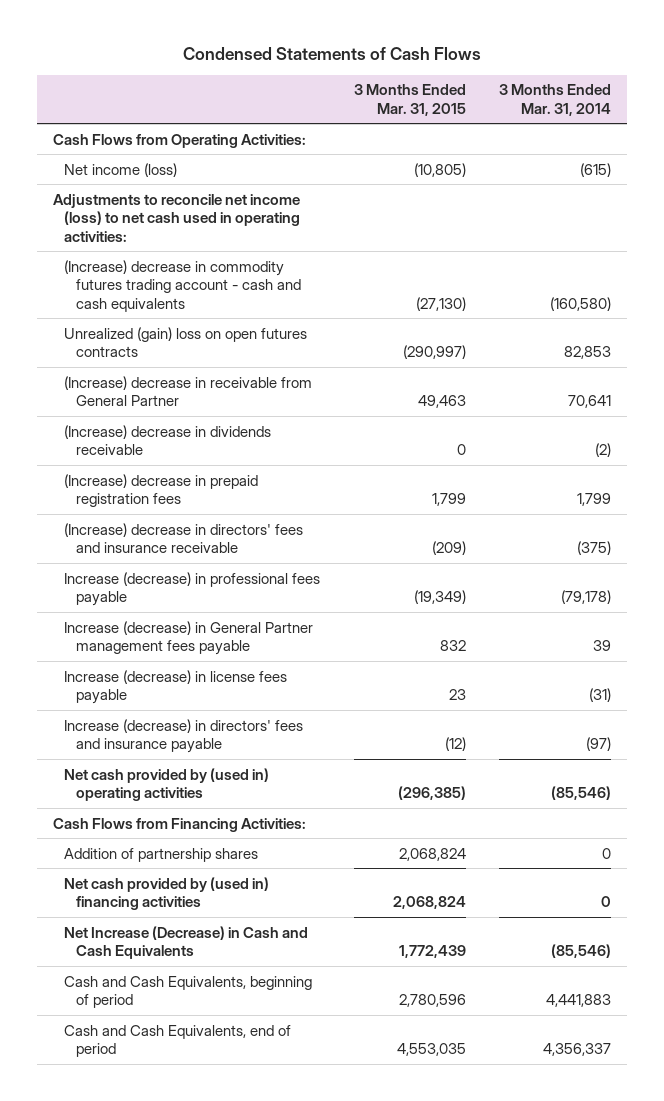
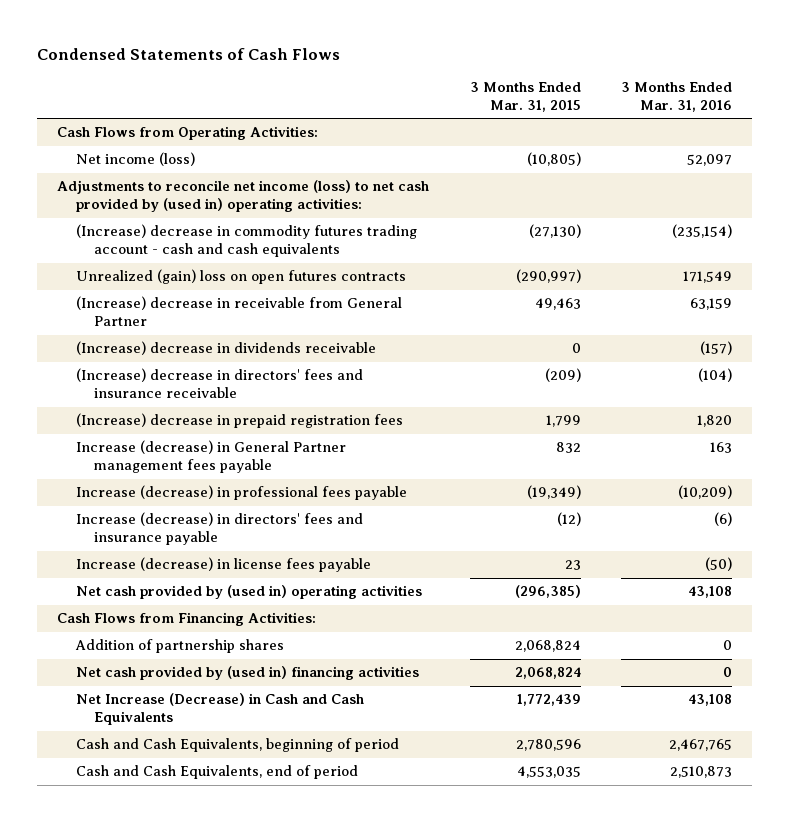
- | 3 Months Ended Mar. 31, 2015 | 3 Months Ended Mar. 31, 2014
+ | 3 Months Ended Mar. 31, 2015 | 3 Months Ended Mar. 31, 2016
- Adjustments to reconcile net income (loss) to net cash used in operating activities:
+ Adjustments to reconcile net income (loss) to net cash provided by (used in) operating activities:
moved down: (Increase) decrease in prepaid registration fees | 1,799 | 1,820
moved down: Increase (decrease) in professional fees payable | (19,349) | (10,209)
moved down: Increase (decrease) in license fees payable | 23 | (50)

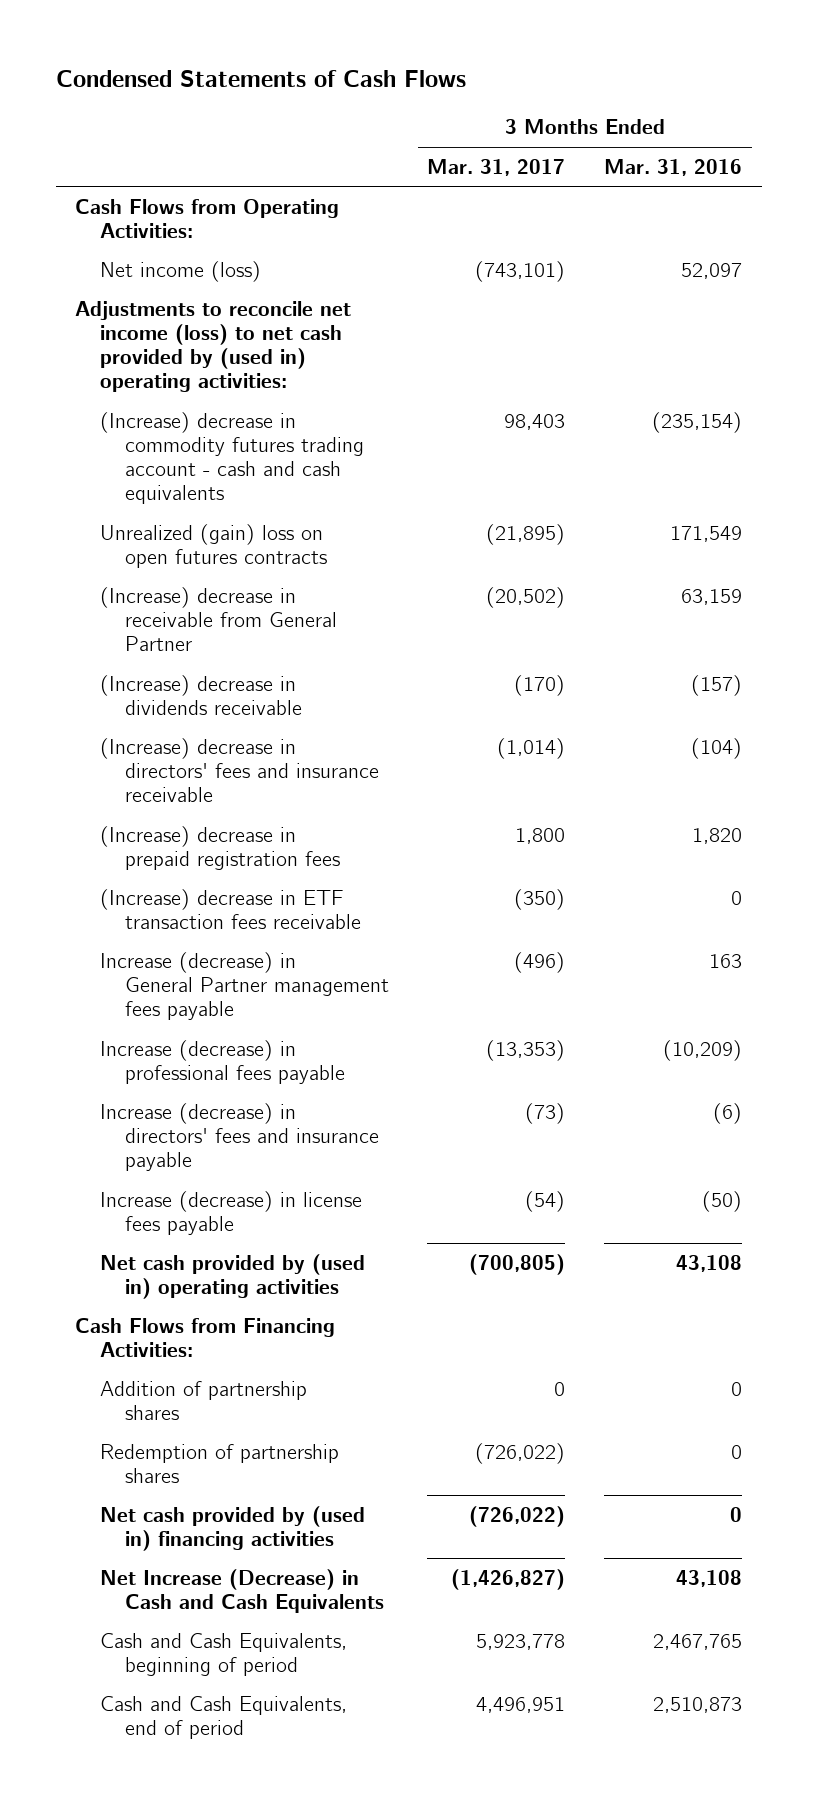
- | 3 Months Ended Mar. 31, 2015 | 3 Months Ended Mar. 31, 2016
+ | 3 Months Ended Mar. 31, 2017 | 3 Months Ended Mar. 31, 2016
+ (Increase) decrease in ETF transaction fees receivable | (350) | 0
+ Redemption of partnership shares | (726,022) | 0

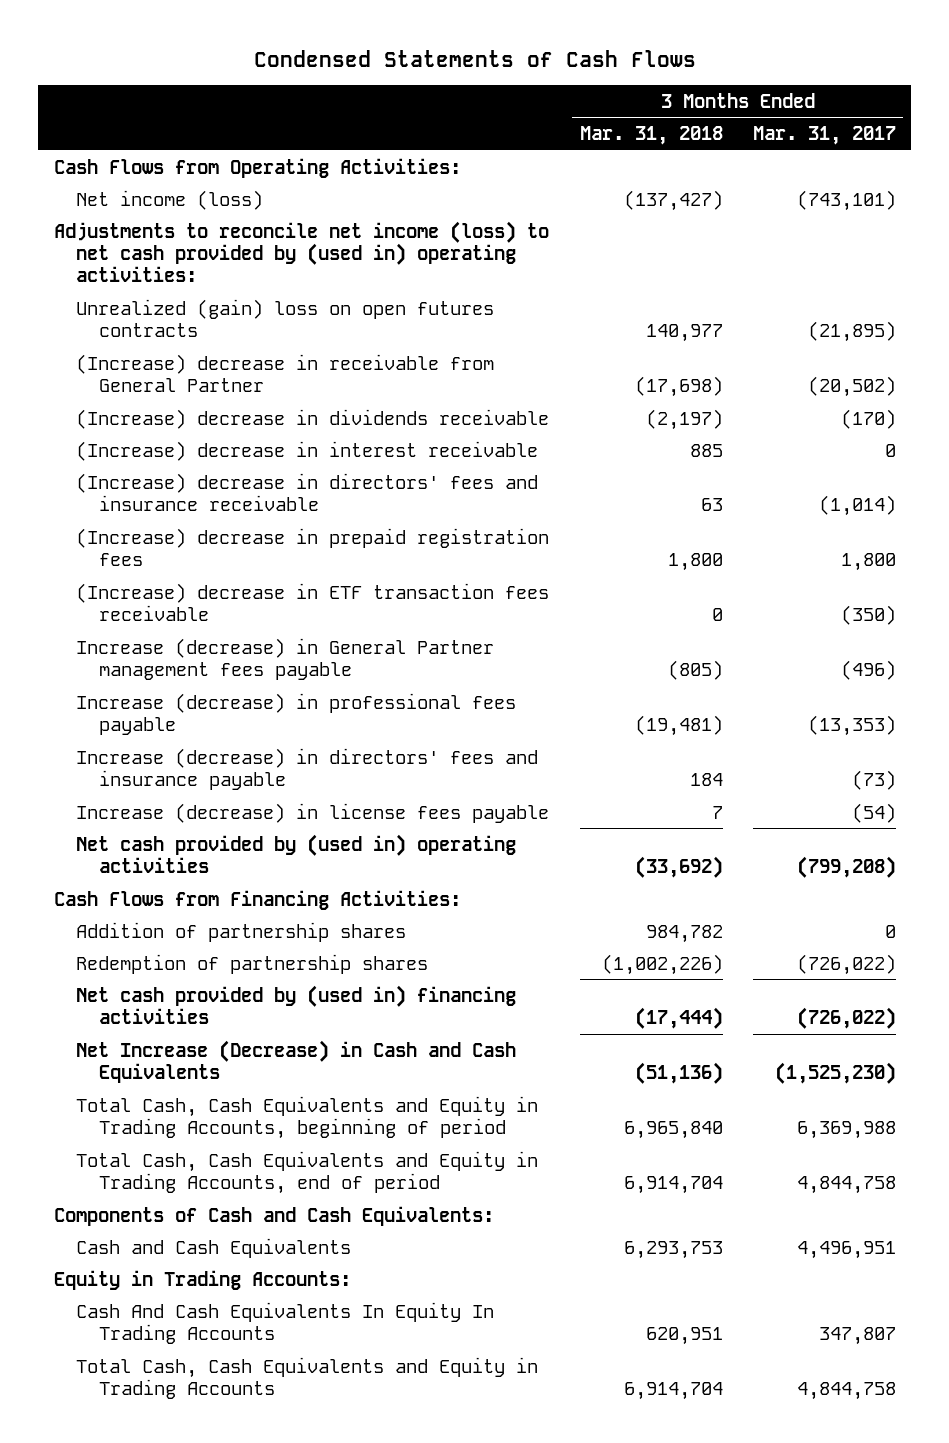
- | 3 Months Ended Mar. 31, 2017 | 3 Months Ended Mar. 31, 2016
+ | 3 Months Ended Mar. 31, 2018 | 3 Months Ended Mar. 31, 2017
- (Increase) decrease in commodity futures trading account - cash and cash equivalents | 98,403 | (235,154)
+ (Increase) decrease in interest receivable | 885 | 0
- Net cash provided by (used in) operating activities | (700,805) | 43,108
+ Net cash provided by (used in) operating activities | (33,692) | (799,208)
- Net Increase (Decrease) in Cash and Cash Equivalents | (1,426,827) | 43,108
- Cash and Cash Equivalents, beginning of period | 5,923,778 | 2,467,765
- Cash and Cash Equivalents, end of period | 4,496,951 | 2,510,873
+ Net Increase (Decrease) in Cash and Cash Equivalents | (51,136) | (1,525,230)
+ Total Cash, Cash Equivalents and Equity in Trading Accounts, beginning of period | 6,965,840 | 6,369,988
+ Total Cash, Cash Equivalents and Equity in Trading Accounts, end of period | 6,914,704 | 4,844,758
+ Components of Cash and Cash Equivalents:
+ Cash and Cash Equivalents | 6,293,753 | 4,496,951
+ Equity in Trading Accounts:
+ Cash And Cash Equivalents In Equity In Trading Accounts | 620,951 | 347,807
+ Total Cash, Cash Equivalents and Equity in Trading Accounts | 6,914,704 | 4,844,758

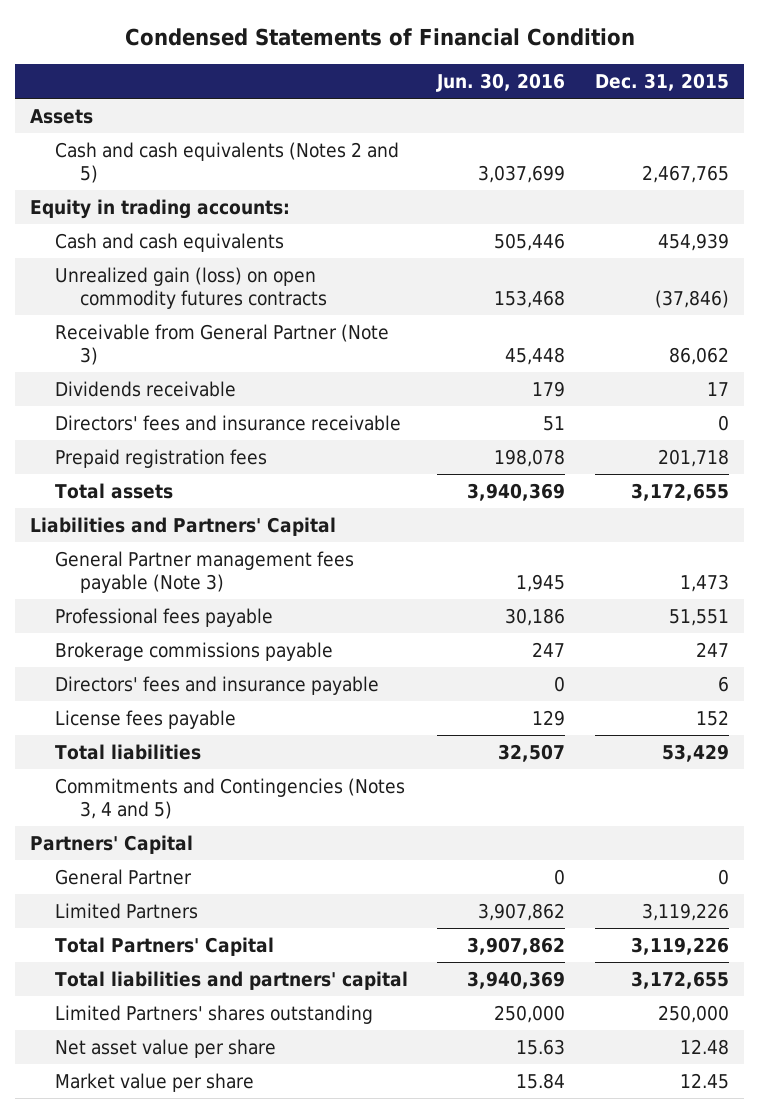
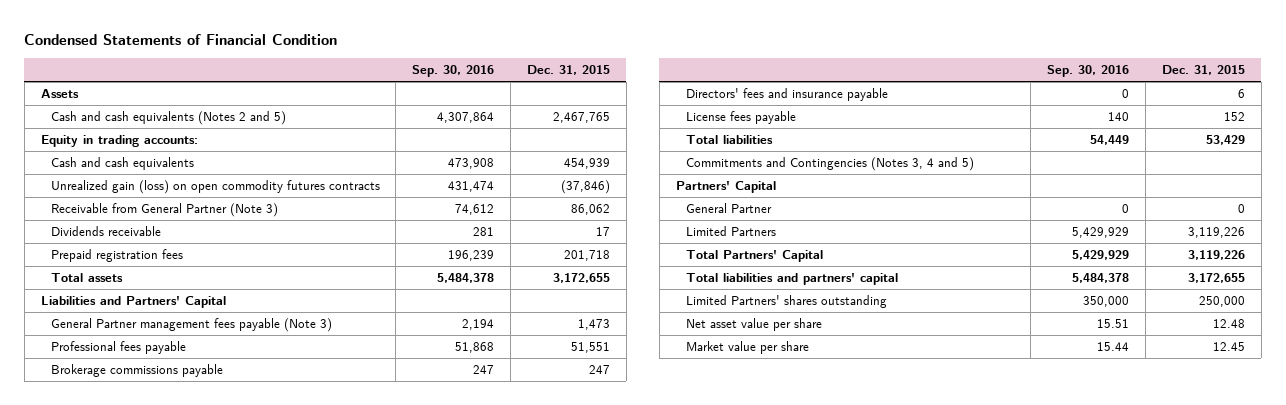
- | Jun. 30, 2016 | Dec. 31, 2015
+ | Sep. 30, 2016 | Dec. 31, 2015
- Directors' fees and insurance receivable | 51 | 0

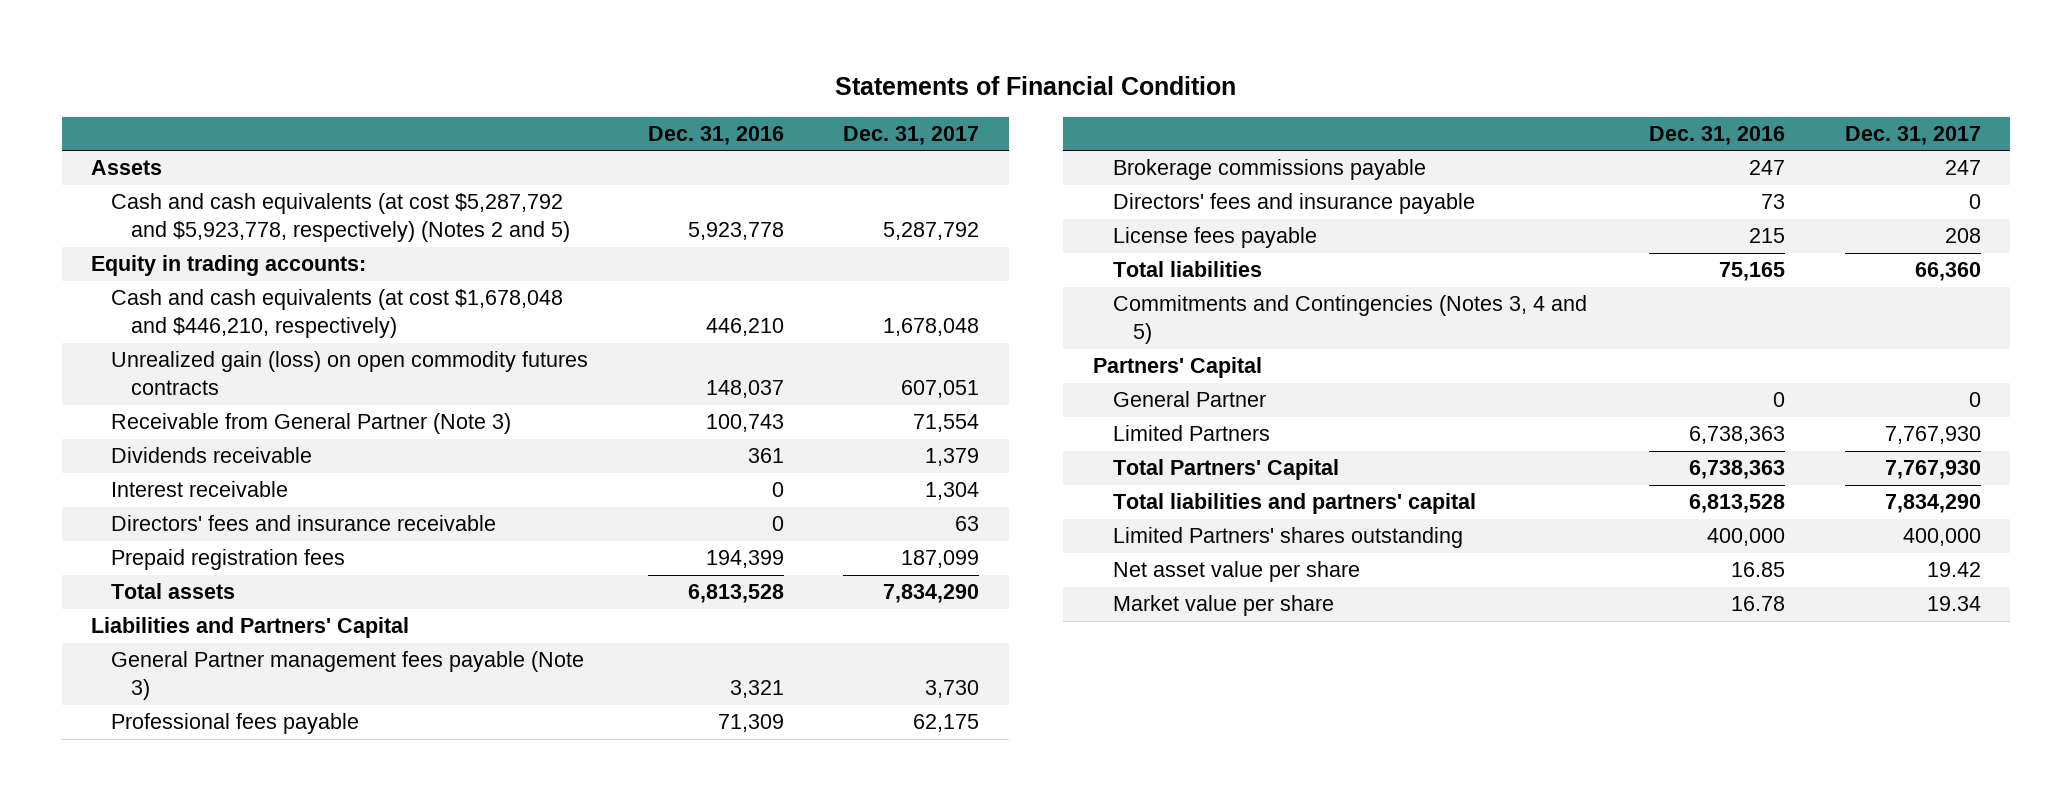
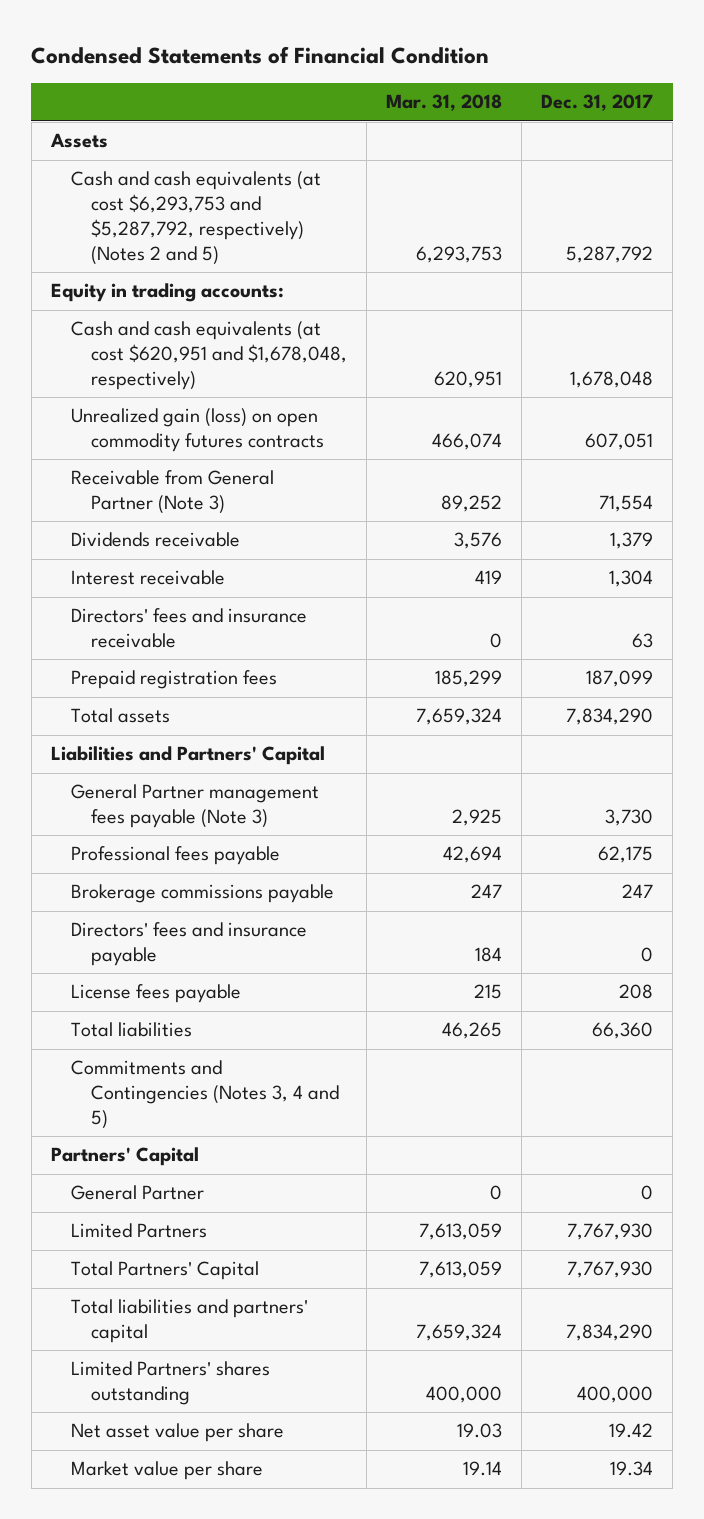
- Statements of Financial Condition
+ Condensed Statements of Financial Condition
- | Dec. 31, 2016 | Dec. 31, 2017
+ | Mar. 31, 2018 | Dec. 31, 2017
- Cash and cash equivalents (at cost $5,287,792 and $5,923,778, respectively) (Notes 2 and 5) | 5,923,778 | 5,287,792
+ Cash and cash equivalents (at cost $6,293,753 and $5,287,792, respectively) (Notes 2 and 5) | 6,293,753 | 5,287,792
- Cash and cash equivalents (at cost $1,678,048 and $446,210, respectively) | 446,210 | 1,678,048
+ Cash and cash equivalents (at cost $620,951 and $1,678,048, respectively) | 620,951 | 1,678,048

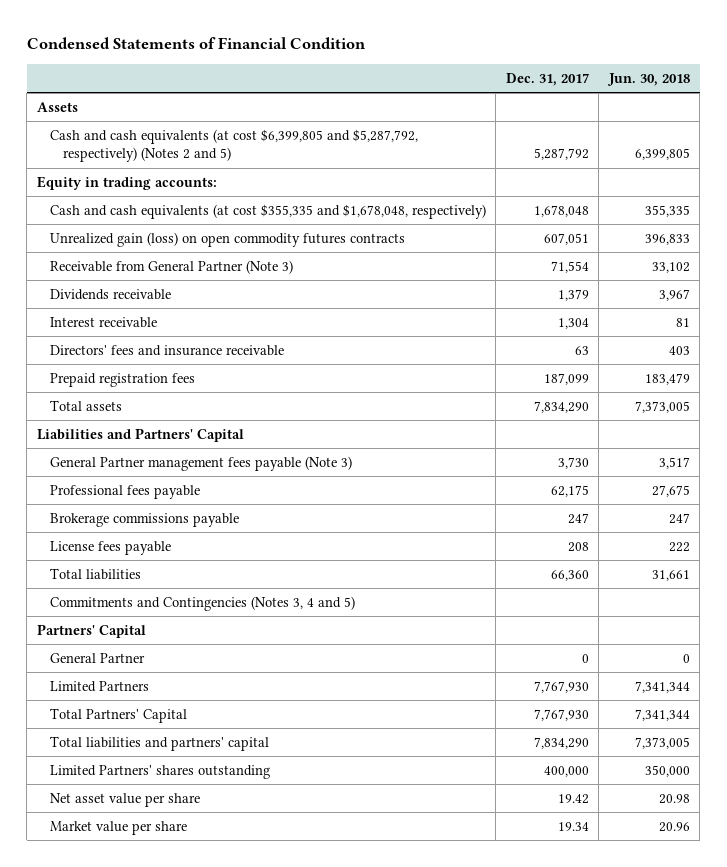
- | Mar. 31, 2018 | Dec. 31, 2017
+ | Dec. 31, 2017 | Jun. 30, 2018
- Cash and cash equivalents (at cost $6,293,753 and $5,287,792, respectively) (Notes 2 and 5) | 6,293,753 | 5,287,792
+ Cash and cash equivalents (at cost $6,399,805 and $5,287,792, respectively) (Notes 2 and 5) | 5,287,792 | 6,399,805
- Cash and cash equivalents (at cost $620,951 and $1,678,048, respectively) | 620,951 | 1,678,048
+ Cash and cash equivalents (at cost $355,335 and $1,678,048, respectively) | 1,678,048 | 355,335
- Directors' fees and insurance payable | 184 | 0

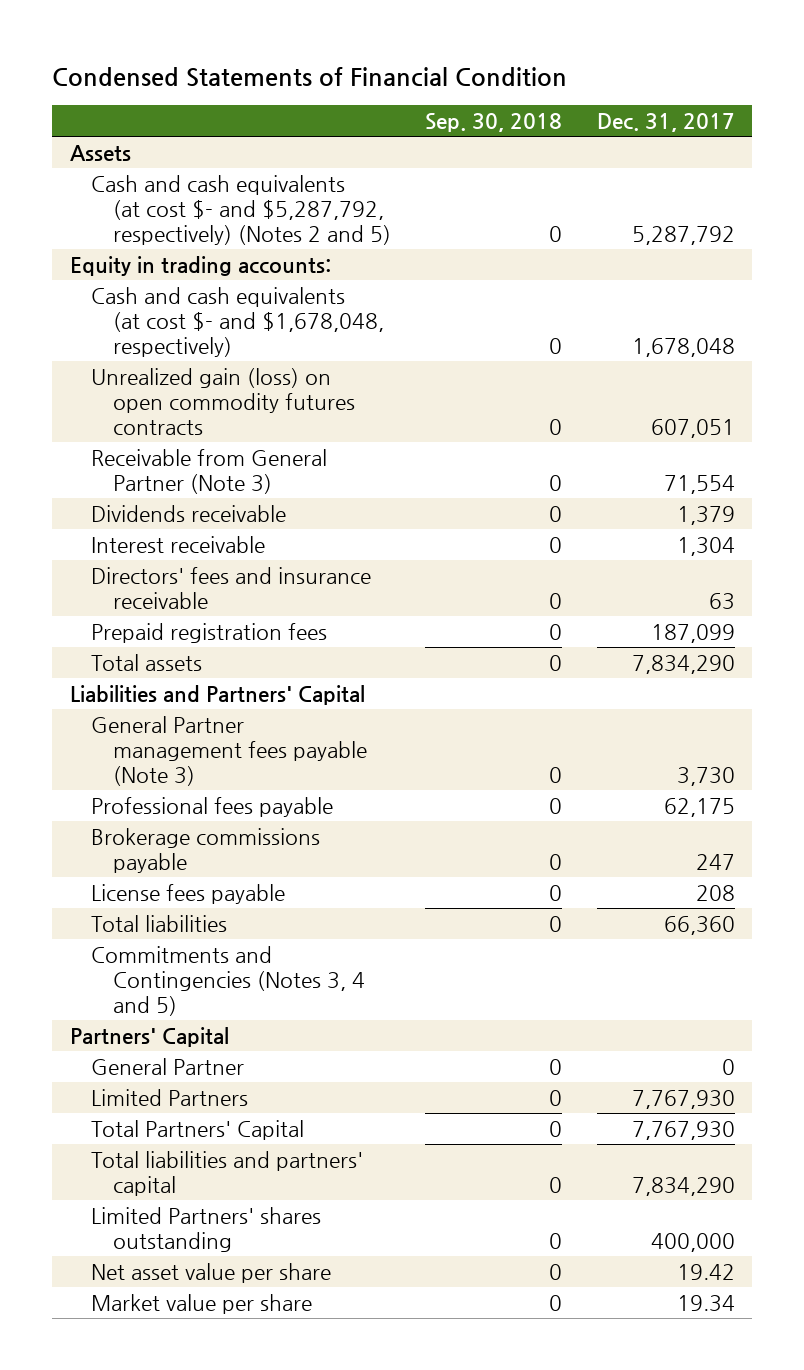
- | Dec. 31, 2017 | Jun. 30, 2018
+ | Sep. 30, 2018 | Dec. 31, 2017
- Cash and cash equivalents (at cost $6,399,805 and $5,287,792, respectively) (Notes 2 and 5) | 5,287,792 | 6,399,805
+ Cash and cash equivalents (at cost $- and $5,287,792, respectively) (Notes 2 and 5) | 0 | 5,287,792
- Cash and cash equivalents (at cost $355,335 and $1,678,048, respectively) | 1,678,048 | 355,335
+ Cash and cash equivalents (at cost $- and $1,678,048, respectively) | 0 | 1,678,048

